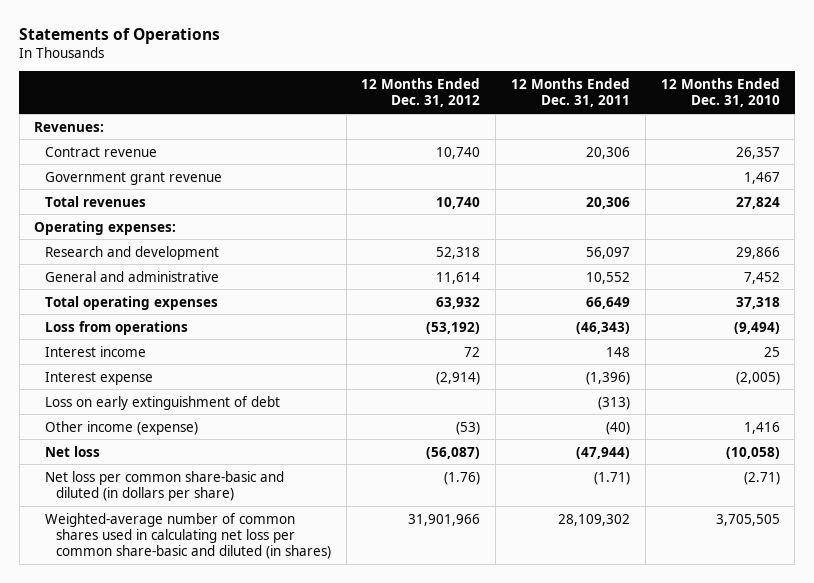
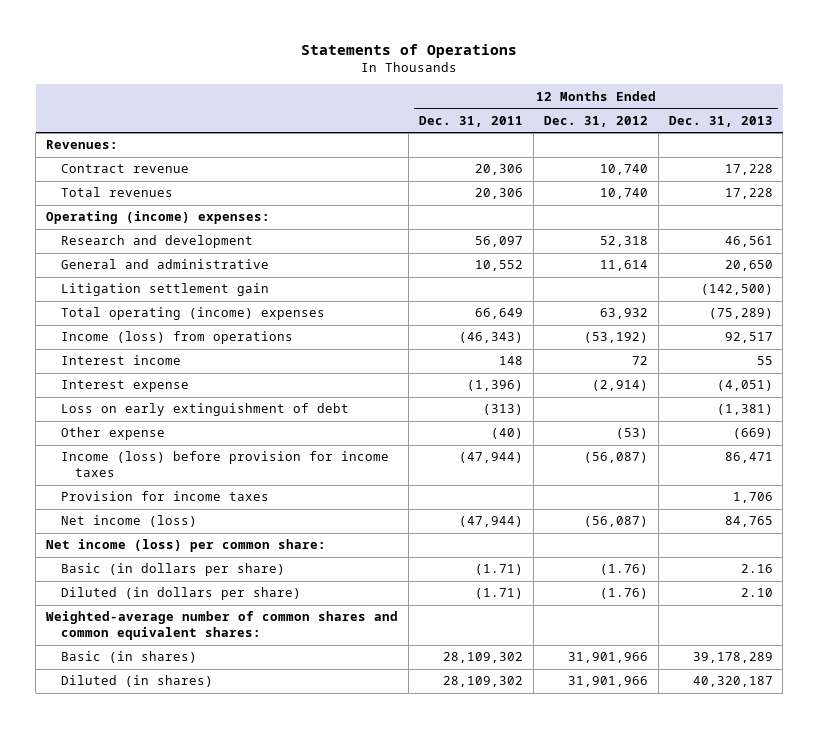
- | 12 Months Ended Dec. 31, 2012 | 12 Months Ended Dec. 31, 2011 | 12 Months Ended Dec. 31, 2010
+ | 12 Months Ended Dec. 31, 2011 | 12 Months Ended Dec. 31, 2012 | 12 Months Ended Dec. 31, 2013
- Government grant revenue | | | 1,467
- Operating expenses:
+ Operating (income) expenses:
- Total operating expenses | 63,932 | 66,649 | 37,318
- Loss from operations | (53,192) | (46,343) | (9,494)
+ Litigation settlement gain | | | (142,500)
+ Total operating (income) expenses | 66,649 | 63,932 | (75,289)
+ Income (loss) from operations | (46,343) | (53,192) | 92,517
- Other income (expense) | (53) | (40) | 1,416
- Net loss | (56,087) | (47,944) | (10,058)
- Net loss per common share-basic and diluted (in dollars per share) | (1.76) | (1.71) | (2.71)
- Weighted-average number of common shares used in calculating net loss per common share-basic and diluted (in shares) | 31,901,966 | 28,109,302 | 3,705,505
+ Other expense | (40) | (53) | (669)
+ Income (loss) before provision for income taxes | (47,944) | (56,087) | 86,471
+ Provision for income taxes | | | 1,706
+ Net income (loss) | (47,944) | (56,087) | 84,765
+ Net income (loss) per common share:
+ Basic (in dollars per share) | (1.71) | (1.76) | 2.16
+ Diluted (in dollars per share) | (1.71) | (1.76) | 2.10
+ Weighted-average number of common shares and common equivalent shares:
+ Basic (in shares) | 28,109,302 | 31,901,966 | 39,178,289
+ Diluted (in shares) | 28,109,302 | 31,901,966 | 40,320,187

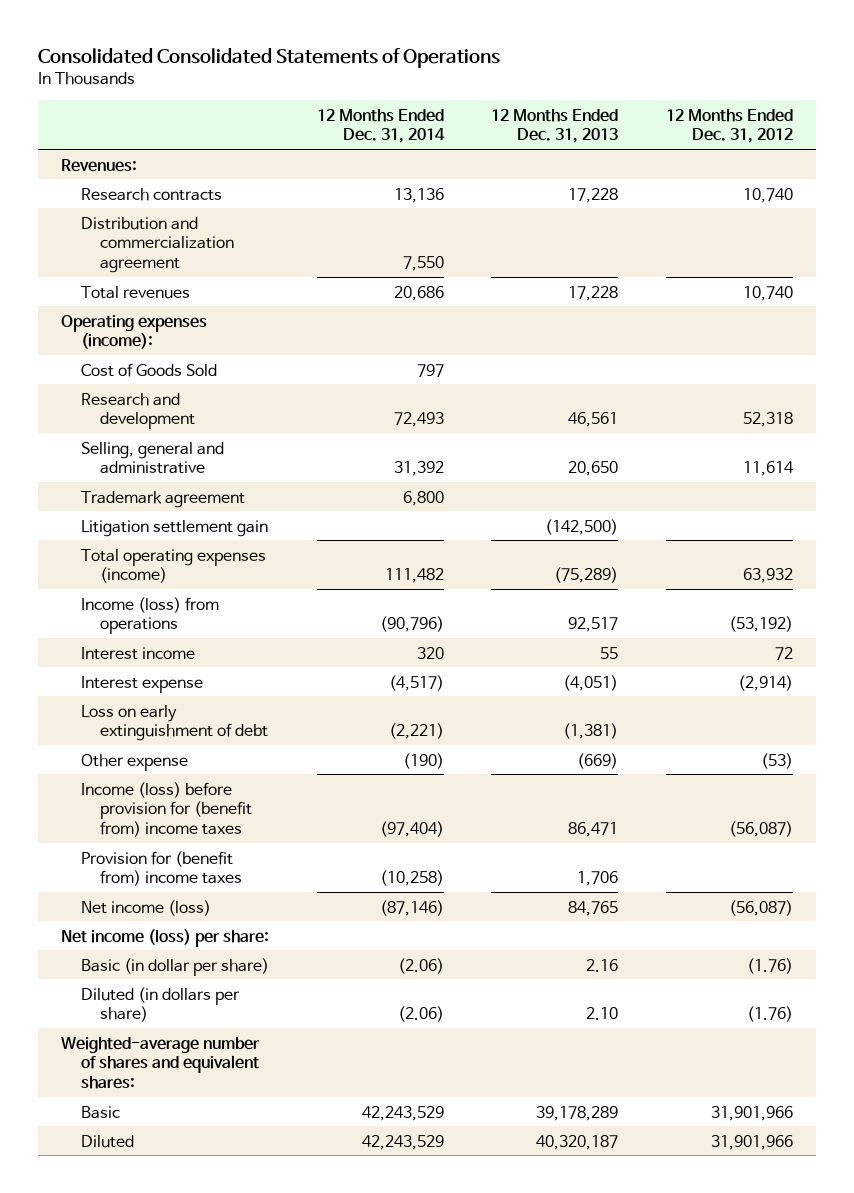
- Statements of Operations
+ Consolidated Consolidated Statements of Operations
- | 12 Months Ended Dec. 31, 2011 | 12 Months Ended Dec. 31, 2012 | 12 Months Ended Dec. 31, 2013
+ | 12 Months Ended Dec. 31, 2014 | 12 Months Ended Dec. 31, 2013 | 12 Months Ended Dec. 31, 2012
- Contract revenue | 20,306 | 10,740 | 17,228
+ Research contracts | 13,136 | 17,228 | 10,740
+ Distribution and commercialization agreement | 7,550 | |
- Operating (income) expenses:
+ Operating expenses (income):
+ Cost of Goods Sold | 797 | |
- General and administrative | 10,552 | 11,614 | 20,650
+ Selling, general and administrative | 31,392 | 20,650 | 11,614
+ Trademark agreement | 6,800 | |
- Total operating (income) expenses | 66,649 | 63,932 | (75,289)
+ Total operating expenses (income) | 111,482 | (75,289) | 63,932
- Income (loss) before provision for income taxes | (47,944) | (56,087) | 86,471
- Provision for income taxes | | | 1,706
+ Income (loss) before provision for (benefit from) income taxes | (97,404) | 86,471 | (56,087)
+ Provision for (benefit from) income taxes | (10,258) | 1,706 |
- Net income (loss) per common share:
- Basic (in dollars per share) | (1.71) | (1.76) | 2.16
+ Net income (loss) per share:
+ Basic (in dollar per share) | (2.06) | 2.16 | (1.76)
- Weighted-average number of common shares and common equivalent shares:
- Basic (in shares) | 28,109,302 | 31,901,966 | 39,178,289
- Diluted (in shares) | 28,109,302 | 31,901,966 | 40,320,187
+ Weighted-average number of shares and equivalent shares:
+ Basic | 42,243,529 | 39,178,289 | 31,901,966
+ Diluted | 42,243,529 | 40,320,187 | 31,901,966

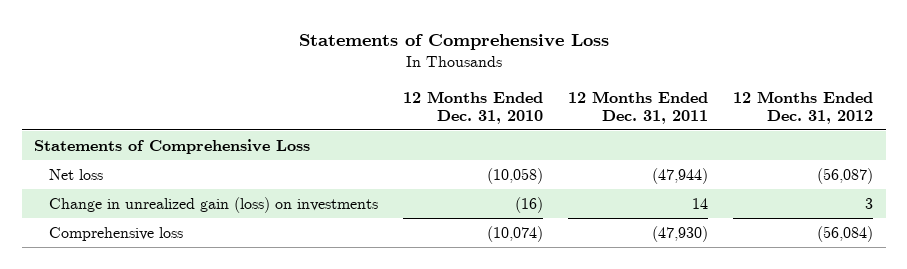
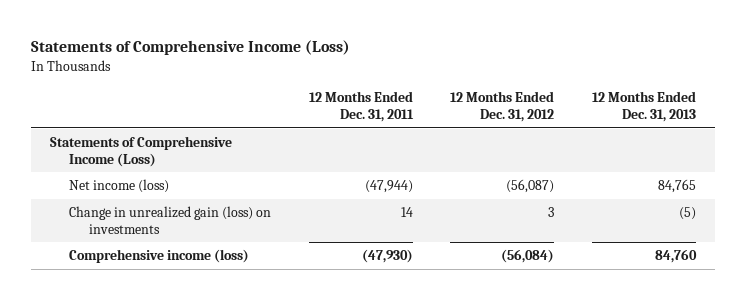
- Statements of Comprehensive Loss
+ Statements of Comprehensive Income (Loss)
- | 12 Months Ended Dec. 31, 2010 | 12 Months Ended Dec. 31, 2011 | 12 Months Ended Dec. 31, 2012
+ | 12 Months Ended Dec. 31, 2011 | 12 Months Ended Dec. 31, 2012 | 12 Months Ended Dec. 31, 2013
- Statements of Comprehensive Loss
- Net loss | (10,058) | (47,944) | (56,087)
+ Statements of Comprehensive Income (Loss)
+ Net income (loss) | (47,944) | (56,087) | 84,765
- Comprehensive loss | (10,074) | (47,930) | (56,084)
+ Comprehensive income (loss) | (47,930) | (56,084) | 84,760

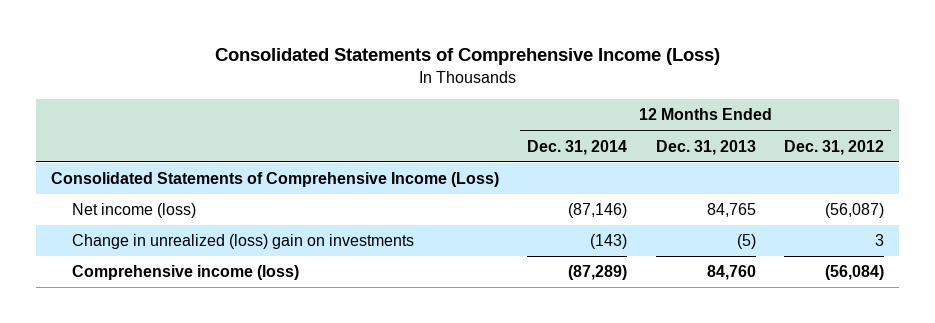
- Statements of Comprehensive Income (Loss)
+ Consolidated Statements of Comprehensive Income (Loss)
- | 12 Months Ended Dec. 31, 2011 | 12 Months Ended Dec. 31, 2012 | 12 Months Ended Dec. 31, 2013
+ | 12 Months Ended Dec. 31, 2014 | 12 Months Ended Dec. 31, 2013 | 12 Months Ended Dec. 31, 2012
- Statements of Comprehensive Income (Loss)
+ Consolidated Statements of Comprehensive Income (Loss)
- Change in unrealized gain (loss) on investments | 14 | 3 | (5)
+ Change in unrealized (loss) gain on investments | (143) | (5) | 3

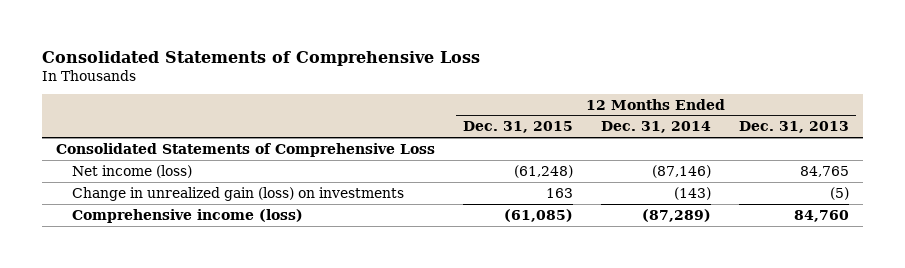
- Consolidated Statements of Comprehensive Income (Loss)
+ Consolidated Statements of Comprehensive Loss
- | 12 Months Ended Dec. 31, 2014 | 12 Months Ended Dec. 31, 2013 | 12 Months Ended Dec. 31, 2012
+ | 12 Months Ended Dec. 31, 2015 | 12 Months Ended Dec. 31, 2014 | 12 Months Ended Dec. 31, 2013
- Consolidated Statements of Comprehensive Income (Loss)
+ Consolidated Statements of Comprehensive Loss
- Change in unrealized (loss) gain on investments | (143) | (5) | 3
+ Change in unrealized gain (loss) on investments | 163 | (143) | (5)

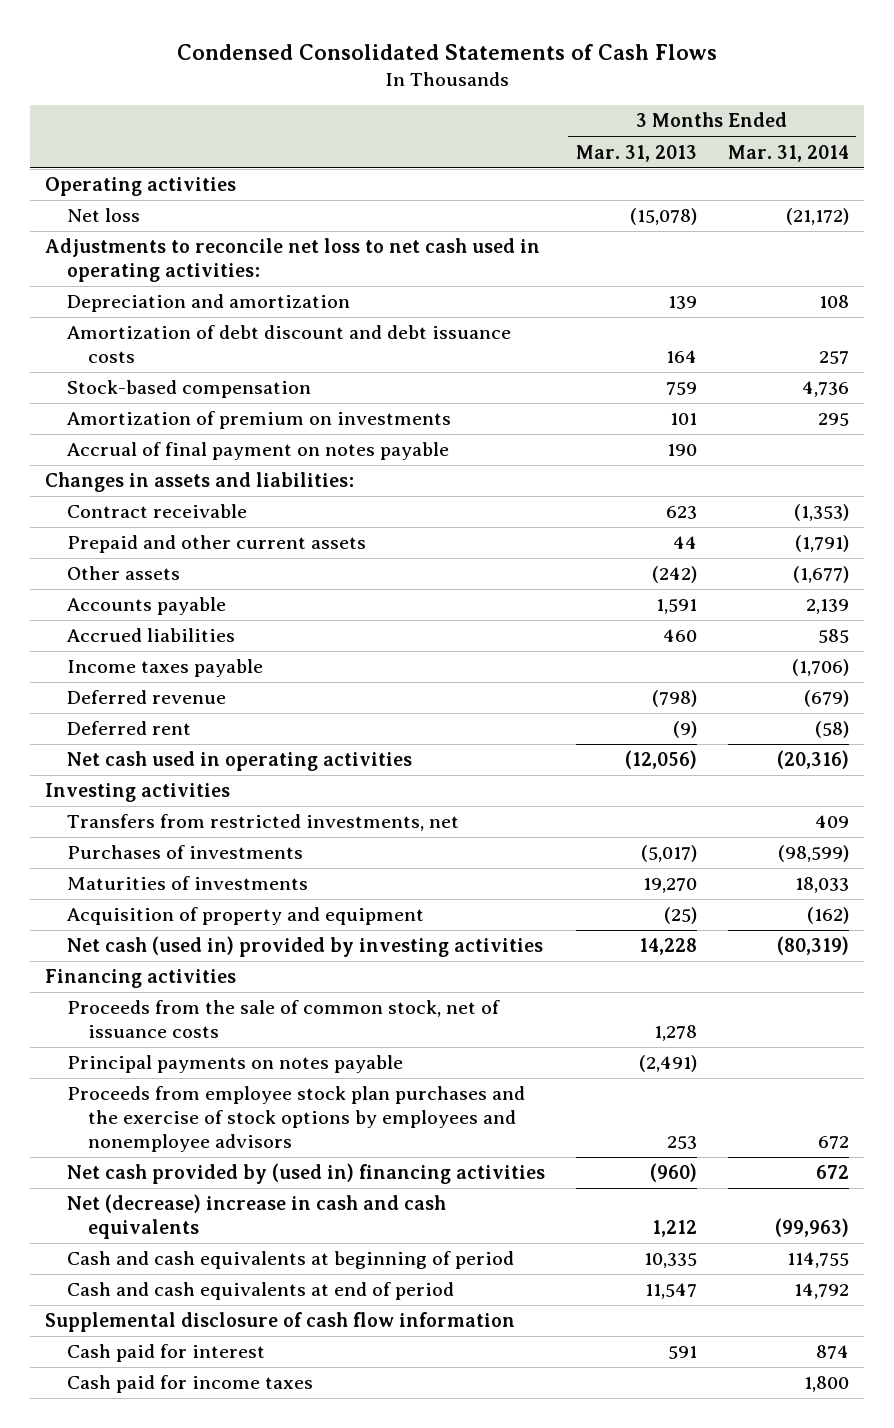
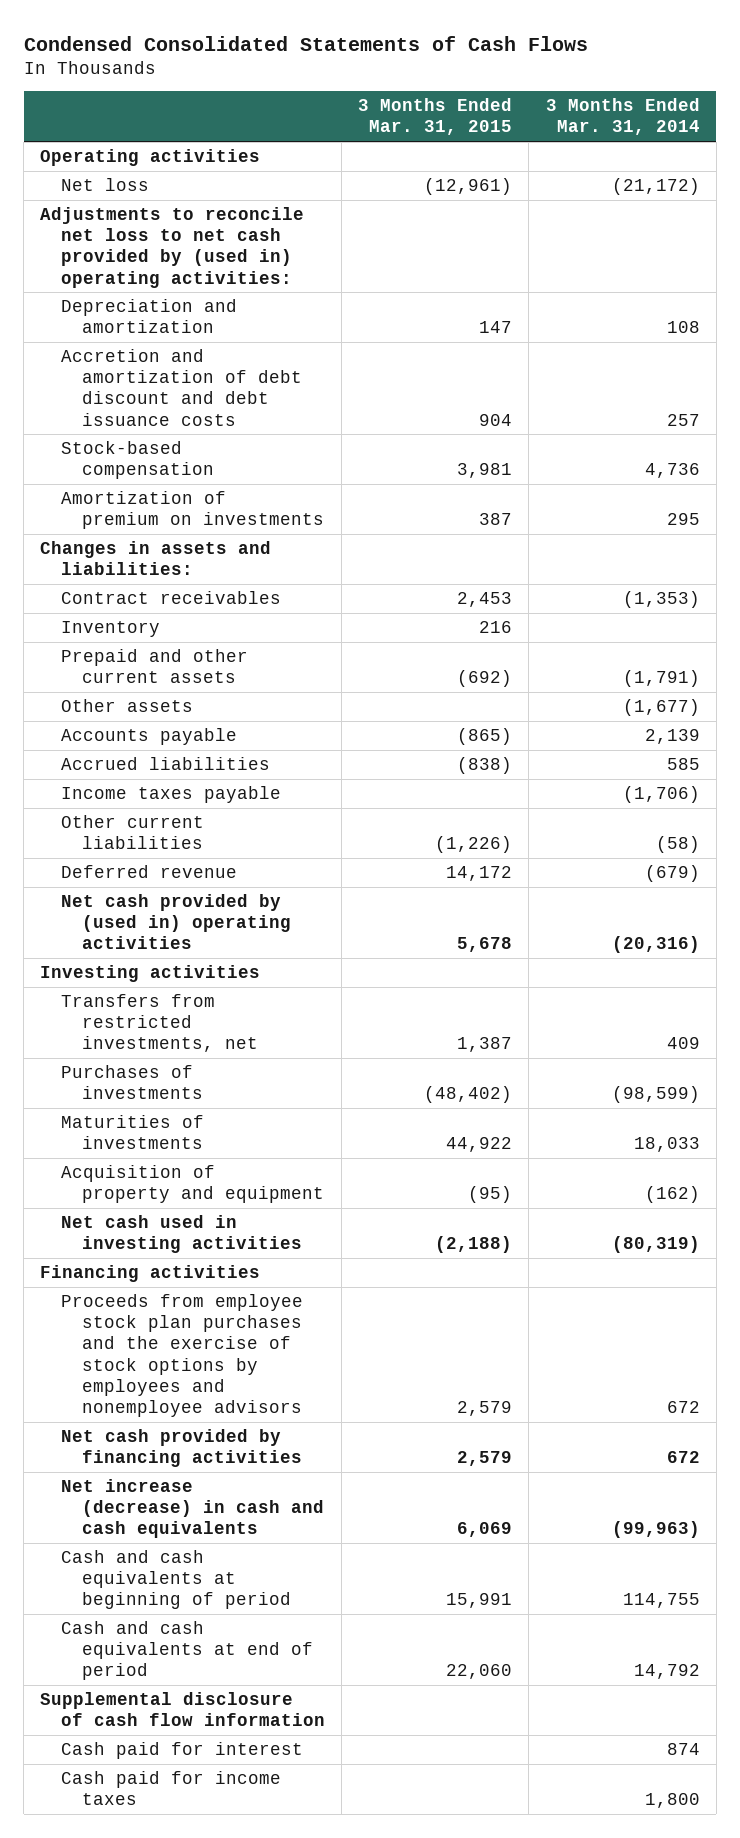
- | 3 Months Ended Mar. 31, 2013 | 3 Months Ended Mar. 31, 2014
+ | 3 Months Ended Mar. 31, 2015 | 3 Months Ended Mar. 31, 2014
- Adjustments to reconcile net loss to net cash used in operating activities:
+ Adjustments to reconcile net loss to net cash provided by (used in) operating activities:
- Amortization of debt discount and debt issuance costs | 164 | 257
+ Accretion and amortization of debt discount and debt issuance costs | 904 | 257
- Accrual of final payment on notes payable | 190 |
- Contract receivable | 623 | (1,353)
+ Contract receivables | 2,453 | (1,353)
+ Inventory | 216 |
+ Other current liabilities | (1,226) | (58)
- Deferred rent | (9) | (58)
- Net cash used in operating activities | (12,056) | (20,316)
+ Net cash provided by (used in) operating activities | 5,678 | (20,316)
- Net cash (used in) provided by investing activities | 14,228 | (80,319)
+ Net cash used in investing activities | (2,188) | (80,319)
- Proceeds from the sale of common stock, net of issuance costs | 1,278 |
- Principal payments on notes payable | (2,491) |
- Net cash provided by (used in) financing activities | (960) | 672
- Net (decrease) increase in cash and cash equivalents | 1,212 | (99,963)
+ Net cash provided by financing activities | 2,579 | 672
+ Net increase (decrease) in cash and cash equivalents | 6,069 | (99,963)

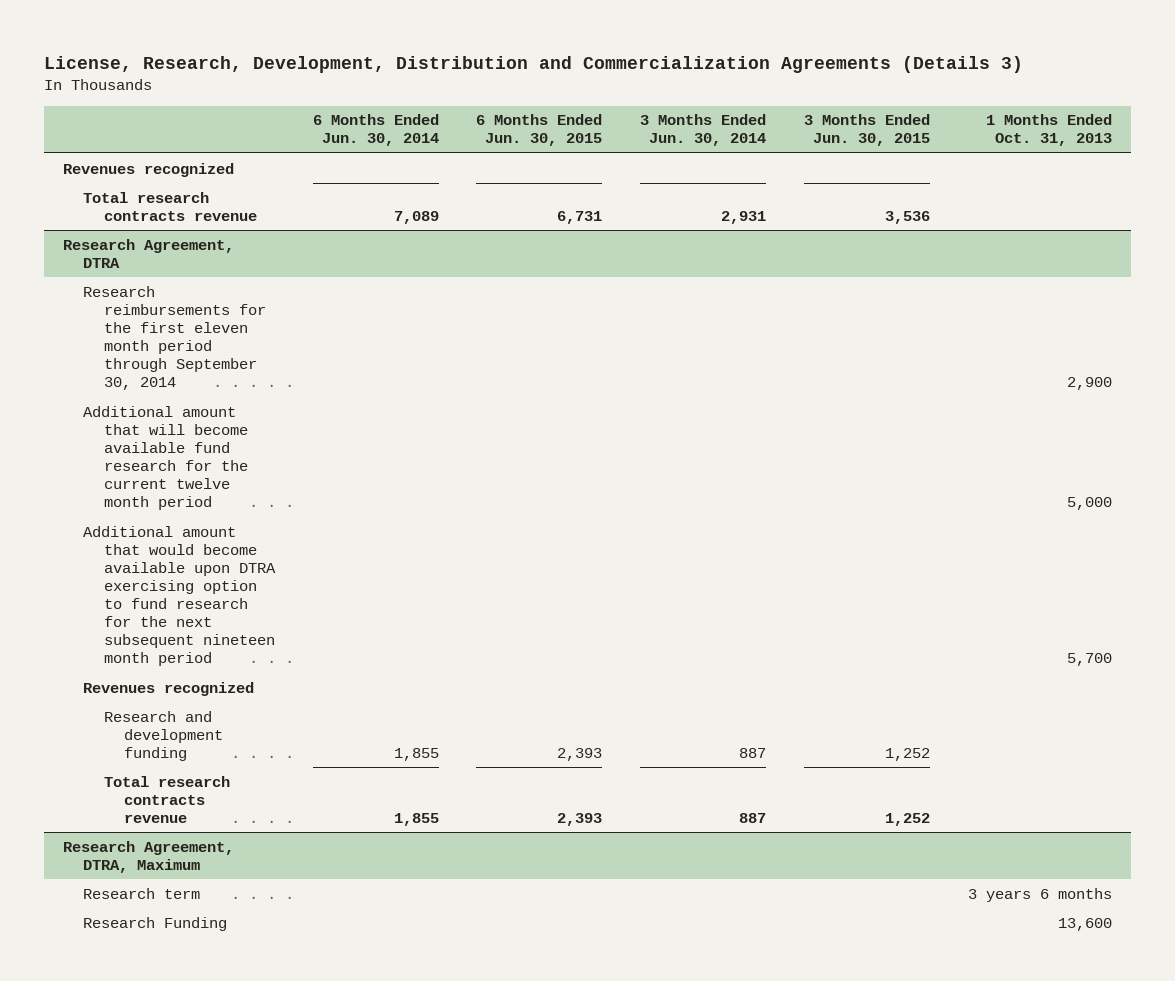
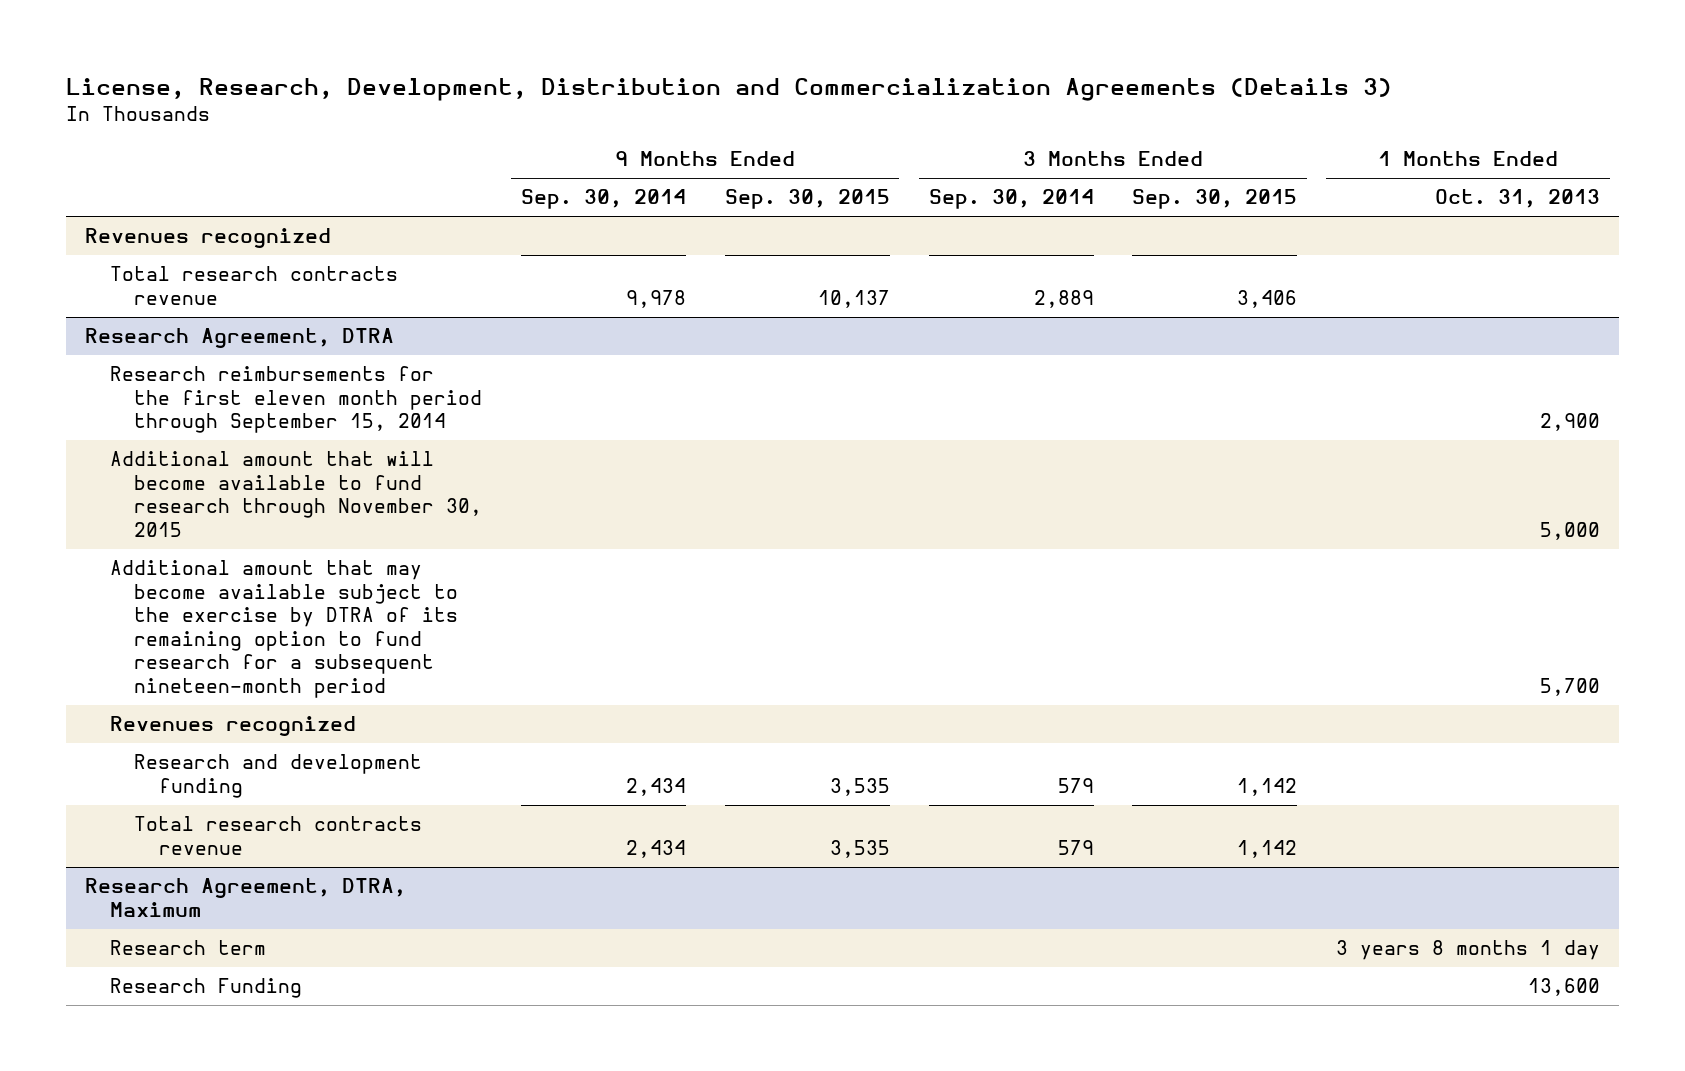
- | 6 Months Ended Jun. 30, 2014 | 6 Months Ended Jun. 30, 2015 | 3 Months Ended Jun. 30, 2014 | 3 Months Ended Jun. 30, 2015 | 1 Months Ended Oct. 31, 2013
+ | 9 Months Ended Sep. 30, 2014 | 9 Months Ended Sep. 30, 2015 | 3 Months Ended Sep. 30, 2014 | 3 Months Ended Sep. 30, 2015 | 1 Months Ended Oct. 31, 2013
@ Research Agreement, DTRA
- Research reimbursements for the first eleven month period through September 30, 2014 | | | | | 2,900
- Additional amount that will become available fund research for the current twelve month period | | | | | 5,000
- Additional amount that would become available upon DTRA exercising option to fund research for the next subsequent nineteen month period | | | | | 5,700
+ Research reimbursements for the first eleven month period through September 15, 2014 | | | | | 2,900
+ Additional amount that will become available to fund research through November 30, 2015 | | | | | 5,000
+ Additional amount that may become available subject to the exercise by DTRA of its remaining option to fund research for a subsequent nineteen-month period | | | | | 5,700
@ Research Agreement, DTRA, Maximum
- Research term | | | | | 3 years 6 months
+ Research term | | | | | 3 years 8 months 1 day

